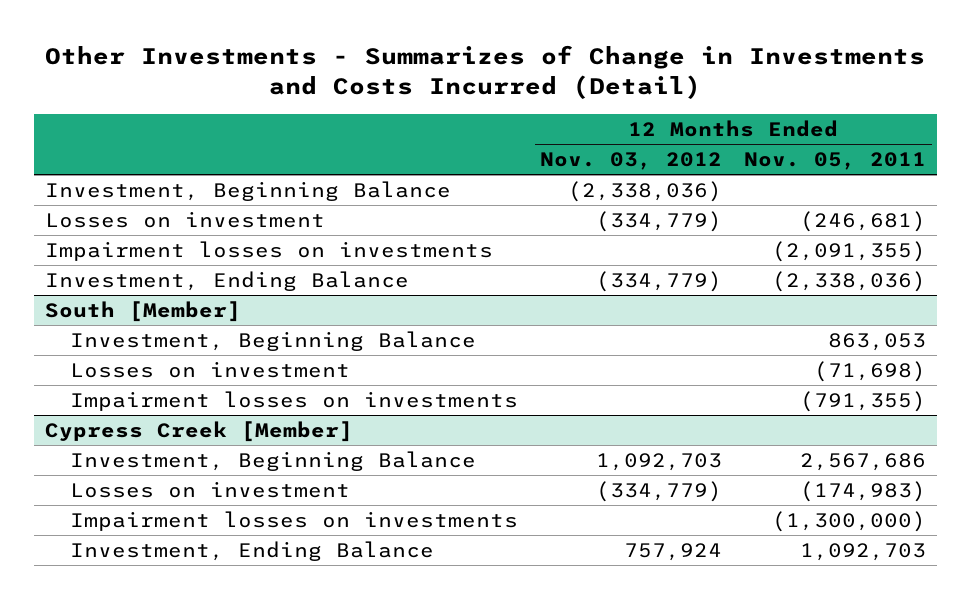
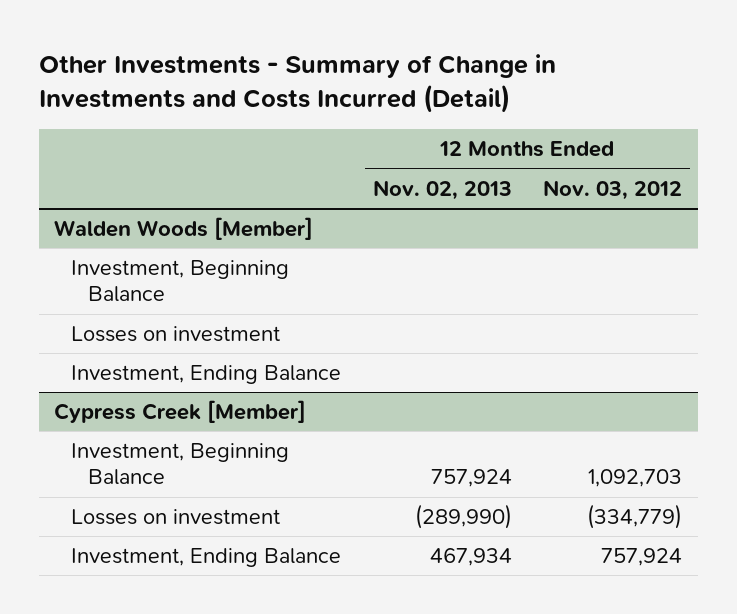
- Other Investments - Summarizes of Change in Investments and Costs Incurred (Detail)
+ Other Investments - Summary of Change in Investments and Costs Incurred (Detail)
- | 12 Months Ended Nov. 03, 2012 | 12 Months Ended Nov. 05, 2011
+ | 12 Months Ended Nov. 02, 2013 | 12 Months Ended Nov. 03, 2012
- Investment, Beginning Balance | (2,338,036) |
- Losses on investment | (334,779) | (246,681)
- Impairment losses on investments | | (2,091,355)
- Investment, Ending Balance | (334,779) | (2,338,036)
- South [Member]
- Investment, Beginning Balance | | 863,053
- Losses on investment | | (71,698)
- Impairment losses on investments | | (791,355)
+ Walden Woods [Member]
+ Investment, Beginning Balance
+ Losses on investment
+ Investment, Ending Balance
@ Cypress Creek [Member]
- Impairment losses on investments | | (1,300,000)

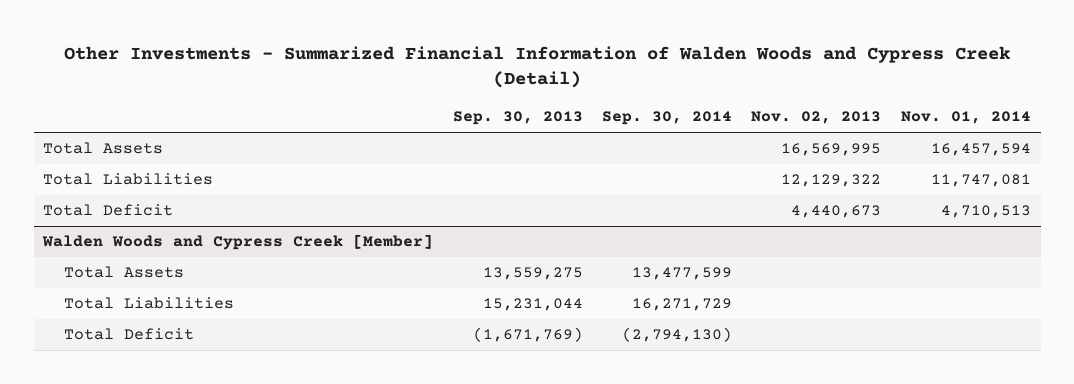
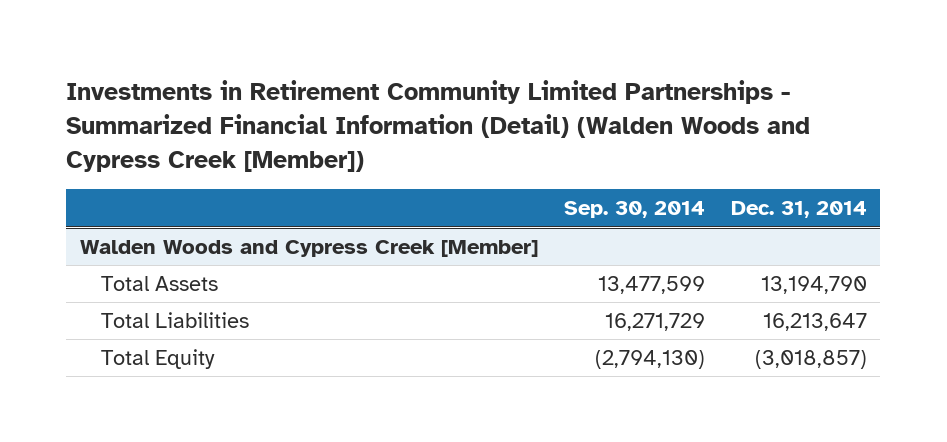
- Other Investments - Summarized Financial Information of Walden Woods and Cypress Creek (Detail)
+ Investments in Retirement Community Limited Partnerships - Summarized Financial Information (Detail) (Walden Woods and Cypress Creek [Member])
- | Sep. 30, 2013 | Sep. 30, 2014 | Nov. 02, 2013 | Nov. 01, 2014
+ | Sep. 30, 2014 | Dec. 31, 2014
- Total Assets | | | 16,569,995 | 16,457,594
- Total Liabilities | | | 12,129,322 | 11,747,081
- Total Deficit | | | 4,440,673 | 4,710,513
@ Walden Woods and Cypress Creek [Member]
- Total Deficit | (1,671,769) | (2,794,130) | |
+ Total Equity | (2,794,130) | (3,018,857)

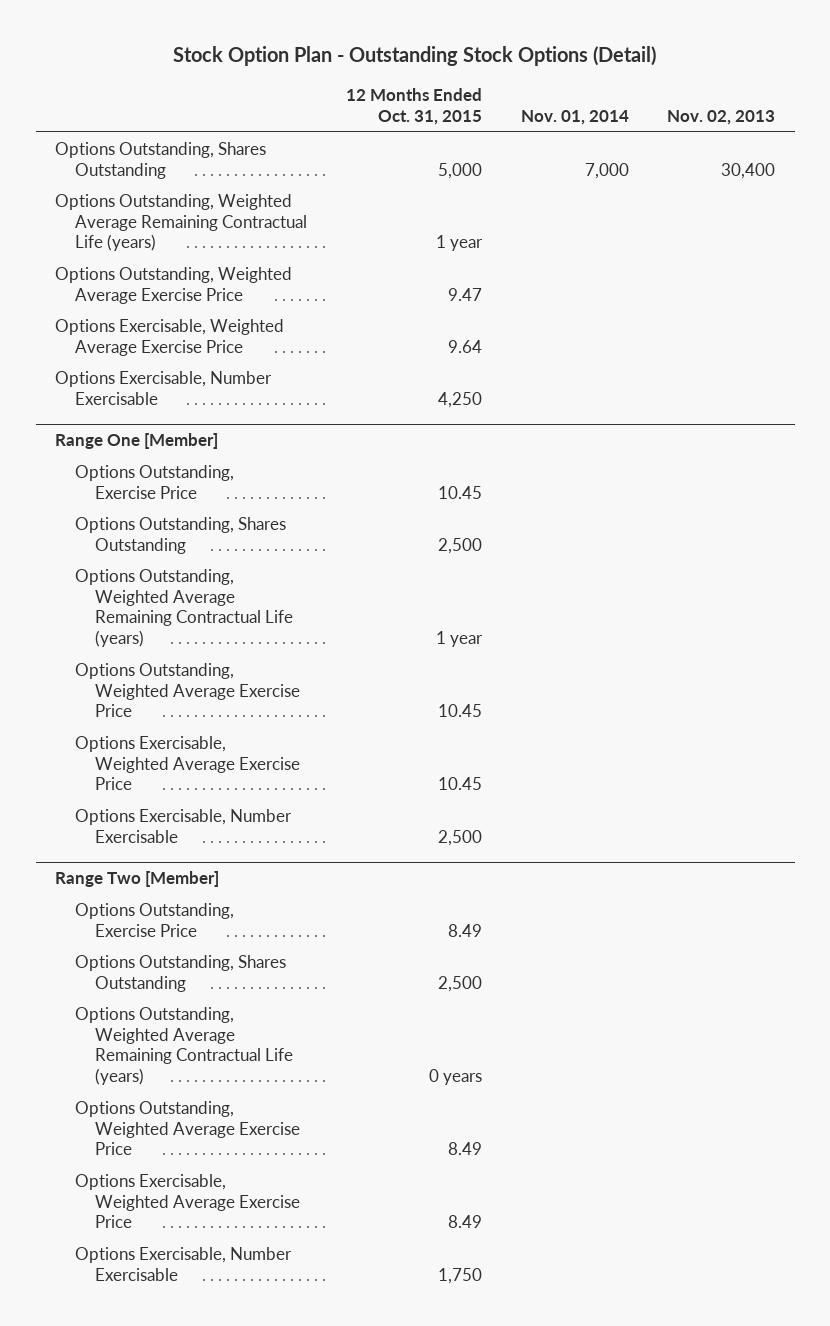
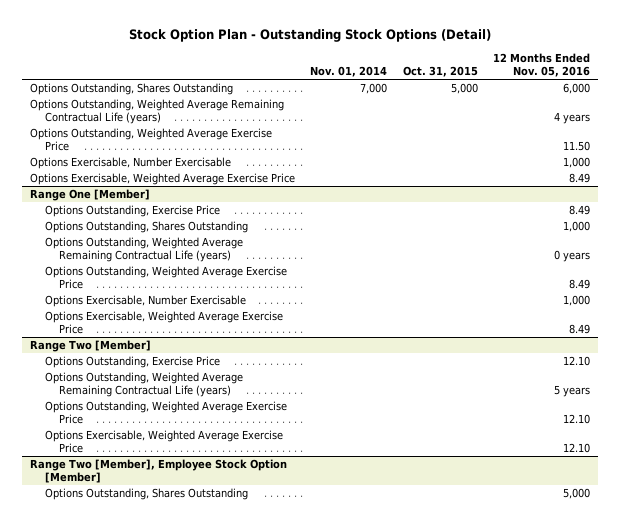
- | 12 Months Ended Oct. 31, 2015 | Nov. 01, 2014 | Nov. 02, 2013
+ | Nov. 01, 2014 | Oct. 31, 2015 | 12 Months Ended Nov. 05, 2016
moved down: Options Exercisable, Weighted Average Exercise Price | | | 8.49
@ Range One [Member]
moved down: Options Exercisable, Weighted Average Exercise Price | | | 8.49
@ Range Two [Member]
- Options Outstanding, Shares Outstanding | 2,500 | |
- Options Exercisable, Number Exercisable | 1,750 | |
+ Range Two [Member], Employee Stock Option [Member]
+ Options Outstanding, Shares Outstanding | | | 5,000

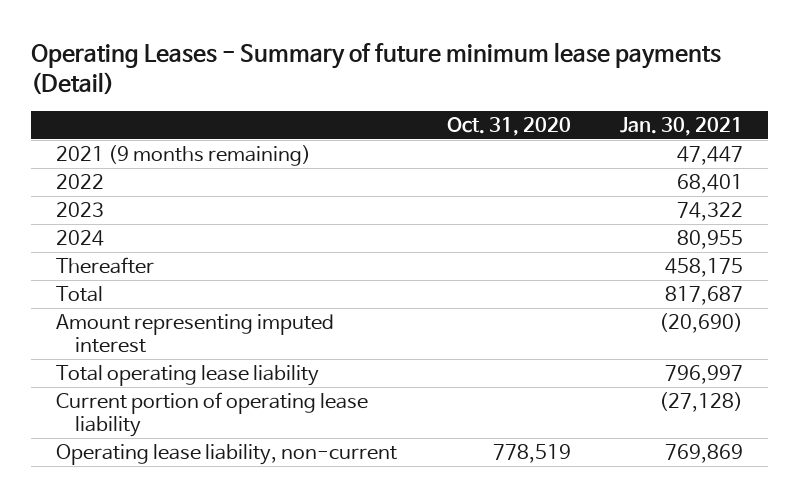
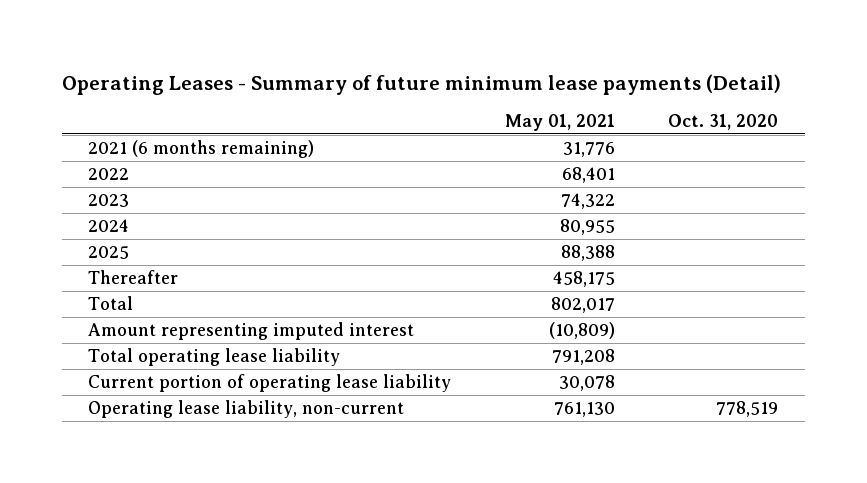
- | Oct. 31, 2020 | Jan. 30, 2021
+ | May 01, 2021 | Oct. 31, 2020
- 2021 (9 months remaining) | | 47,447
+ 2021 (6 months remaining) | 31,776 |
+ 2025 | 88,388 |

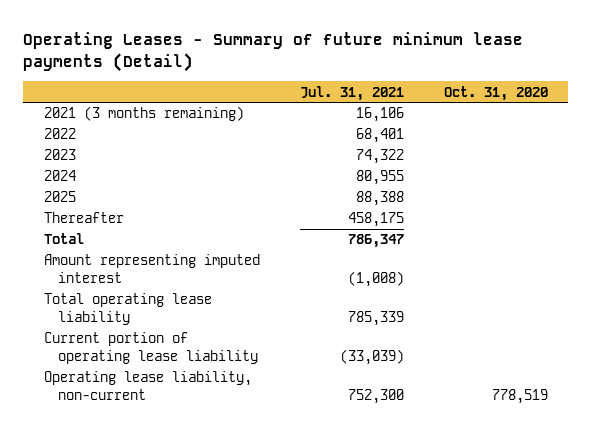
- | May 01, 2021 | Oct. 31, 2020
+ | Jul. 31, 2021 | Oct. 31, 2020
- 2021 (6 months remaining) | 31,776 |
+ 2021 (3 months remaining) | 16,106 |

